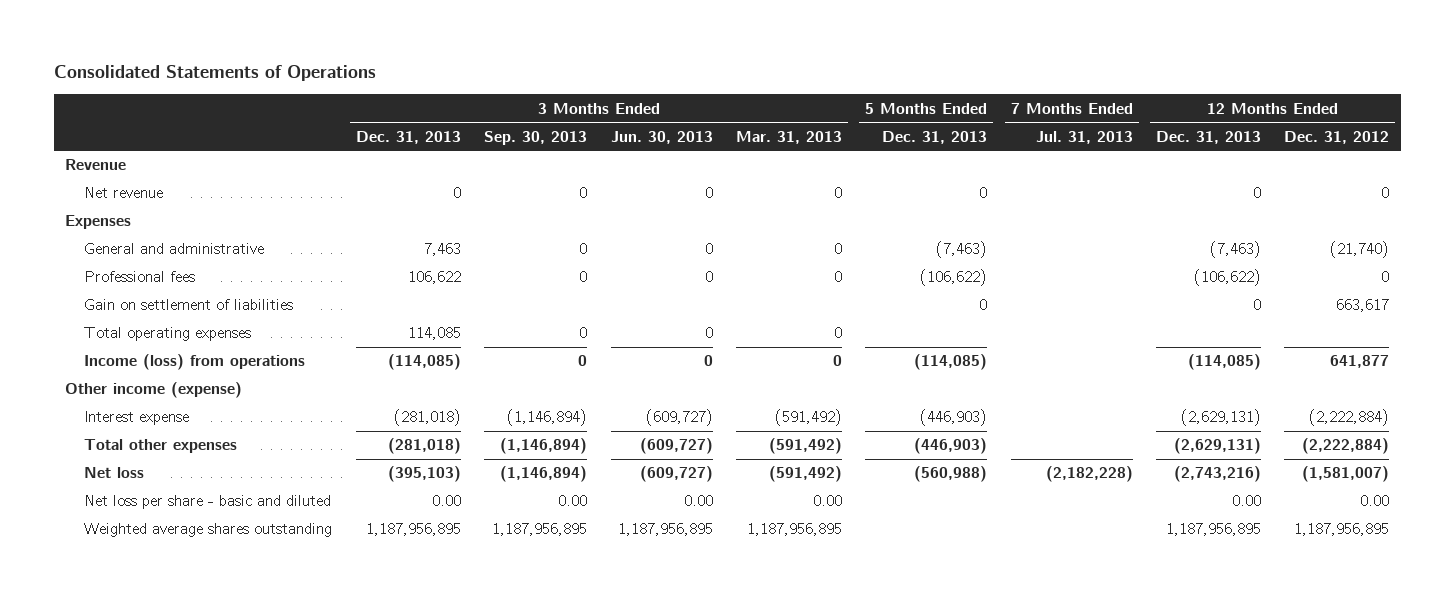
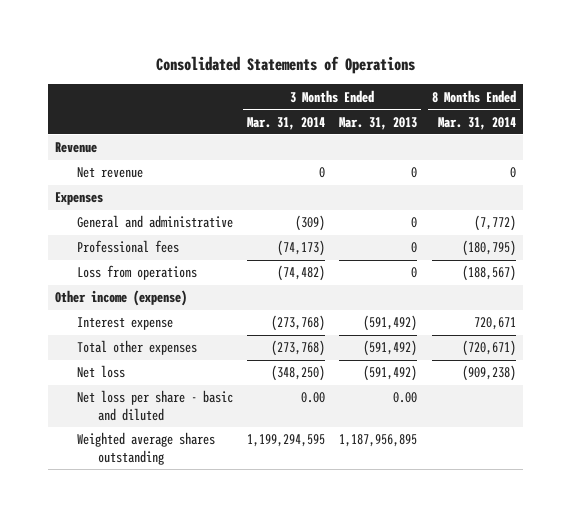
- | 3 Months Ended Dec. 31, 2013 | 3 Months Ended Sep. 30, 2013 | 3 Months Ended Jun. 30, 2013 | 3 Months Ended Mar. 31, 2013 | 5 Months Ended Dec. 31, 2013 | 7 Months Ended Jul. 31, 2013 | 12 Months Ended Dec. 31, 2013 | 12 Months Ended Dec. 31, 2012
+ | 3 Months Ended Mar. 31, 2014 | 3 Months Ended Mar. 31, 2013 | 8 Months Ended Mar. 31, 2014
- Gain on settlement of liabilities | | | | | 0 | | 0 | 663,617
- Total operating expenses | 114,085 | 0 | 0 | 0 | | | |
- Income (loss) from operations | (114,085) | 0 | 0 | 0 | (114,085) | | (114,085) | 641,877
+ Loss from operations | (74,482) | 0 | (188,567)

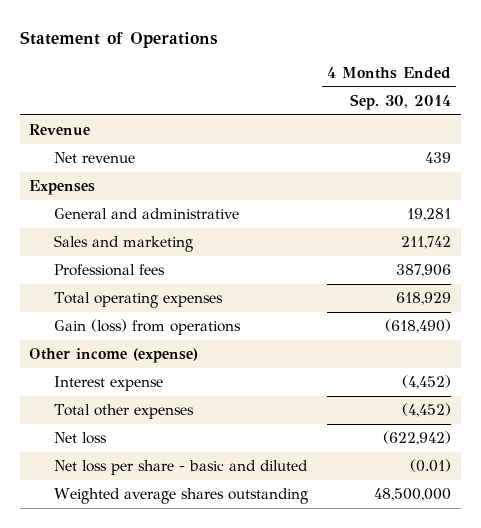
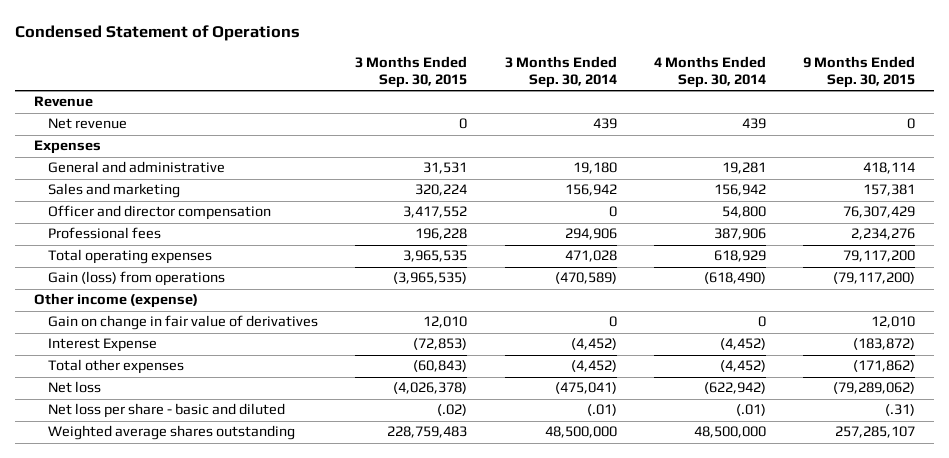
- Statement of Operations
+ Condensed Statement of Operations
- | 4 Months Ended Sep. 30, 2014
+ | 3 Months Ended Sep. 30, 2015 | 3 Months Ended Sep. 30, 2014 | 4 Months Ended Sep. 30, 2014 | 9 Months Ended Sep. 30, 2015
- Sales and marketing | 211,742
+ Sales and marketing | 320,224 | 156,942 | 156,942 | 157,381
+ Officer and director compensation | 3,417,552 | 0 | 54,800 | 76,307,429
- Interest expense | (4,452)
+ Gain on change in fair value of derivatives | 12,010 | 0 | 0 | 12,010
+ Interest Expense | (72,853) | (4,452) | (4,452) | (183,872)
- Net loss per share - basic and diluted | (0.01)
+ Net loss per share - basic and diluted | (.02) | (.01) | (.01) | (.31)

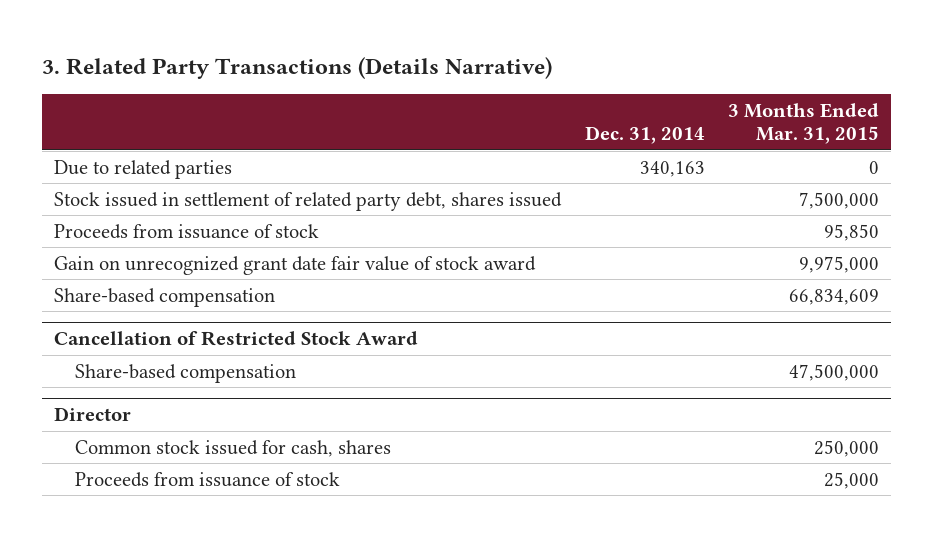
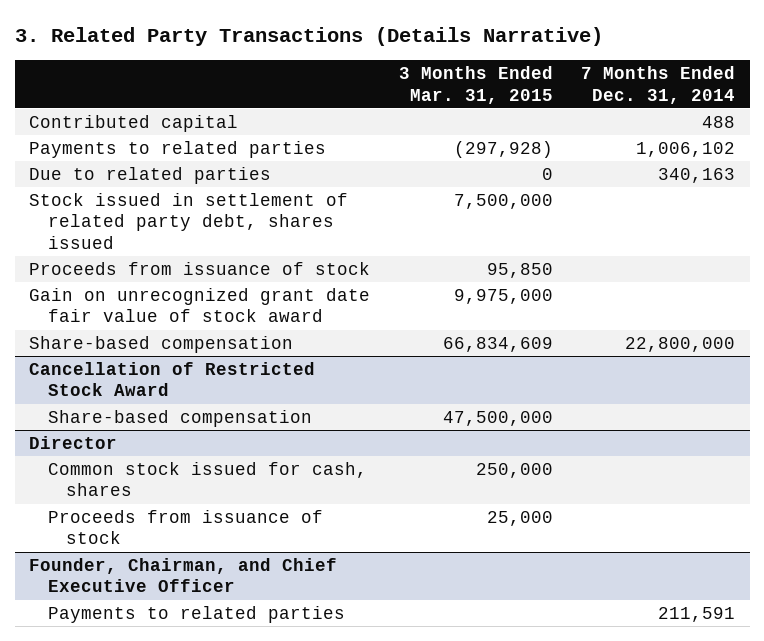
- | Dec. 31, 2014 | 3 Months Ended Mar. 31, 2015
+ | 3 Months Ended Mar. 31, 2015 | 7 Months Ended Dec. 31, 2014
+ Contributed capital | | 488
+ Payments to related parties | (297,928) | 1,006,102
+ Founder, Chairman, and Chief Executive Officer
+ Payments to related parties | | 211,591

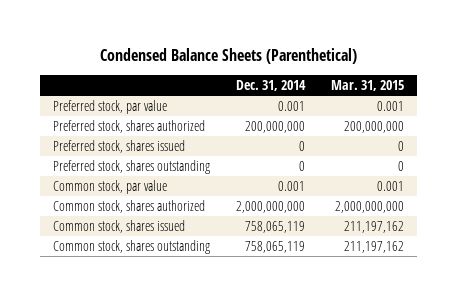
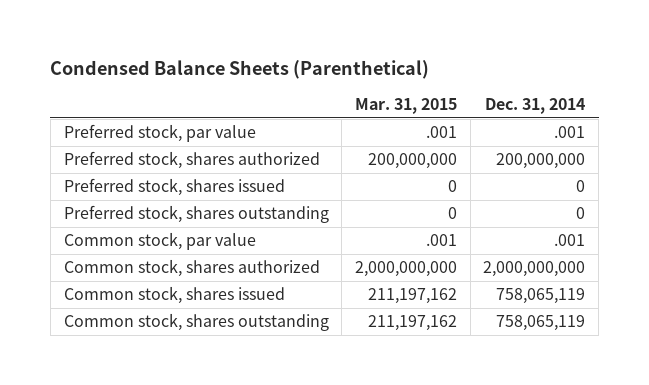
- | Dec. 31, 2014 | Mar. 31, 2015
+ | Mar. 31, 2015 | Dec. 31, 2014
- Preferred stock, par value | 0.001 | 0.001
+ Preferred stock, par value | .001 | .001
- Common stock, par value | 0.001 | 0.001
+ Common stock, par value | .001 | .001

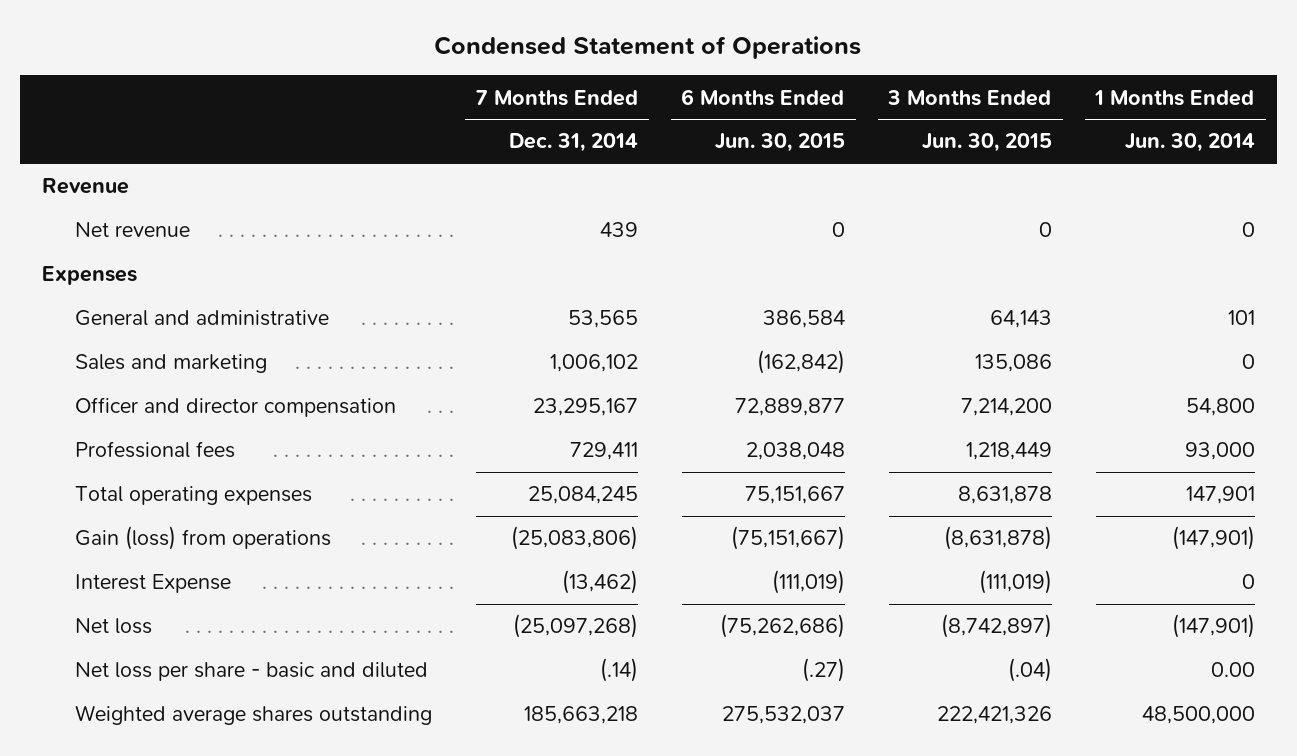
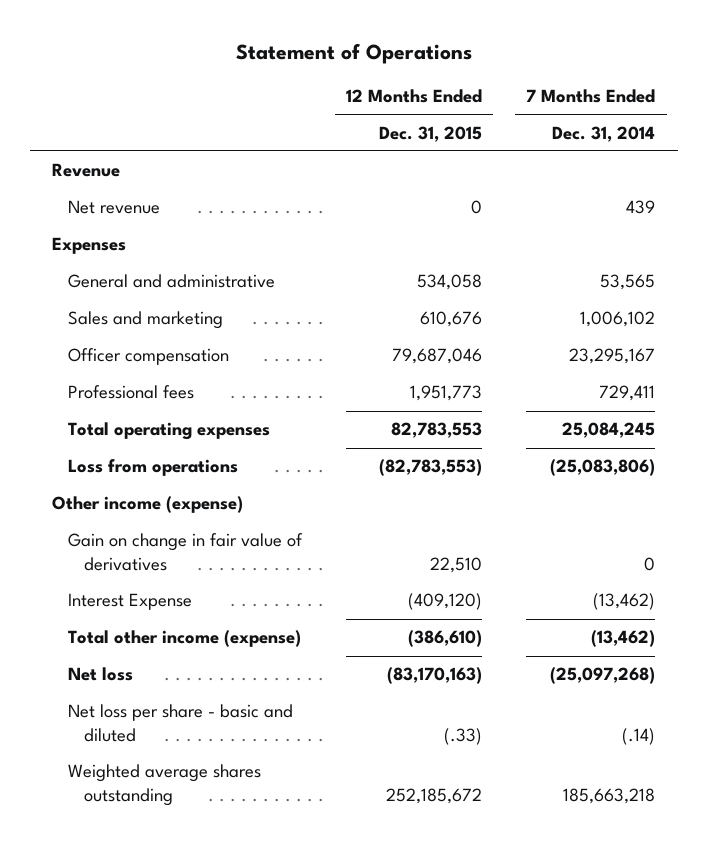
- Condensed Statement of Operations
+ Statement of Operations
- | 7 Months Ended Dec. 31, 2014 | 6 Months Ended Jun. 30, 2015 | 3 Months Ended Jun. 30, 2015 | 1 Months Ended Jun. 30, 2014
+ | 12 Months Ended Dec. 31, 2015 | 7 Months Ended Dec. 31, 2014
- Officer and director compensation | 23,295,167 | 72,889,877 | 7,214,200 | 54,800
+ Officer compensation | 79,687,046 | 23,295,167
- Gain (loss) from operations | (25,083,806) | (75,151,667) | (8,631,878) | (147,901)
+ Loss from operations | (82,783,553) | (25,083,806)
+ Other income (expense)
+ Gain on change in fair value of derivatives | 22,510 | 0
+ Total other income (expense) | (386,610) | (13,462)

